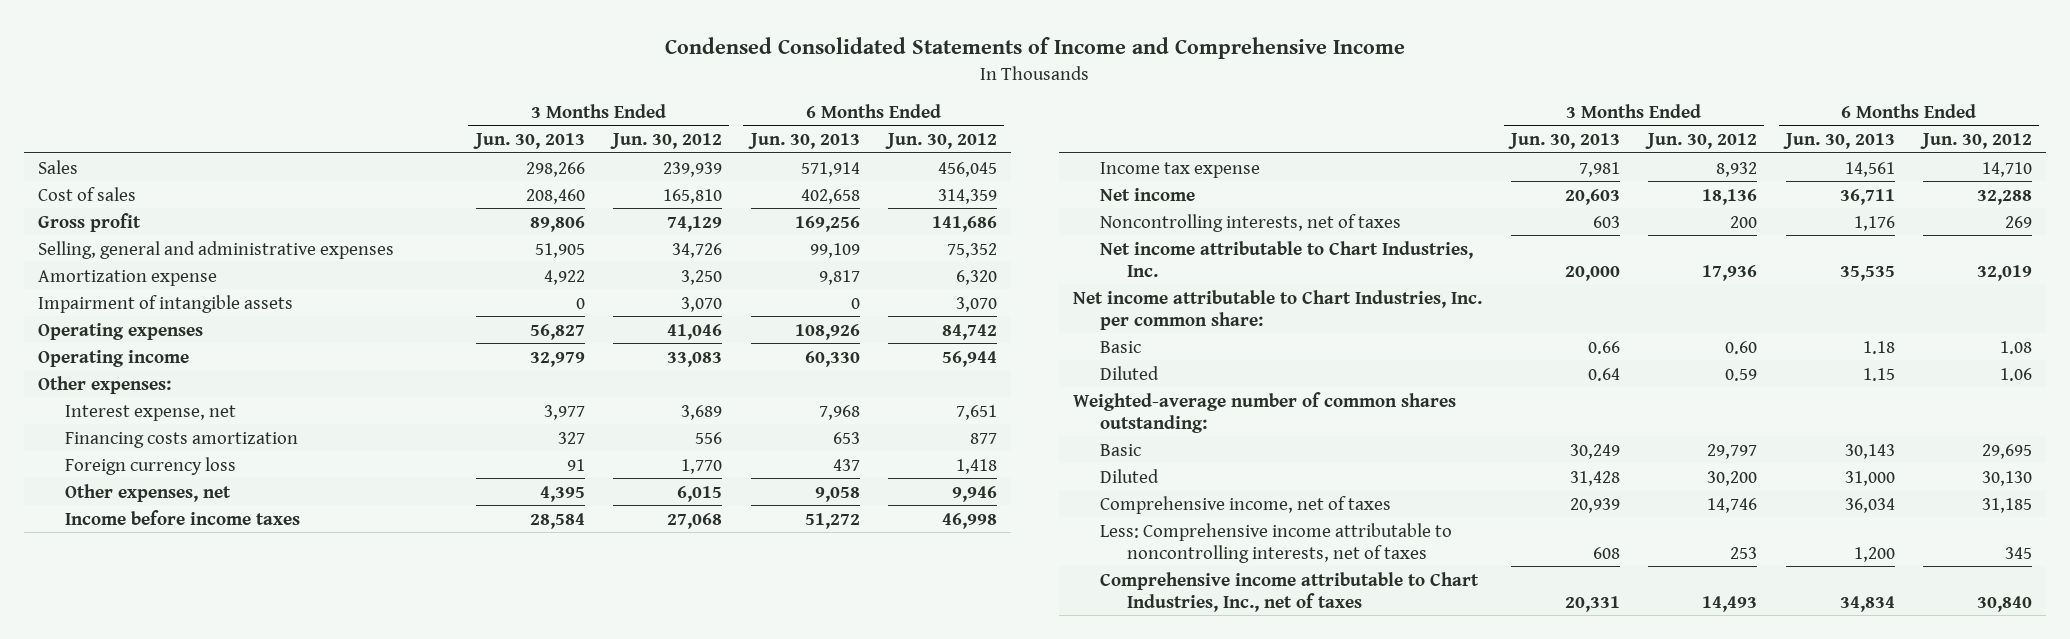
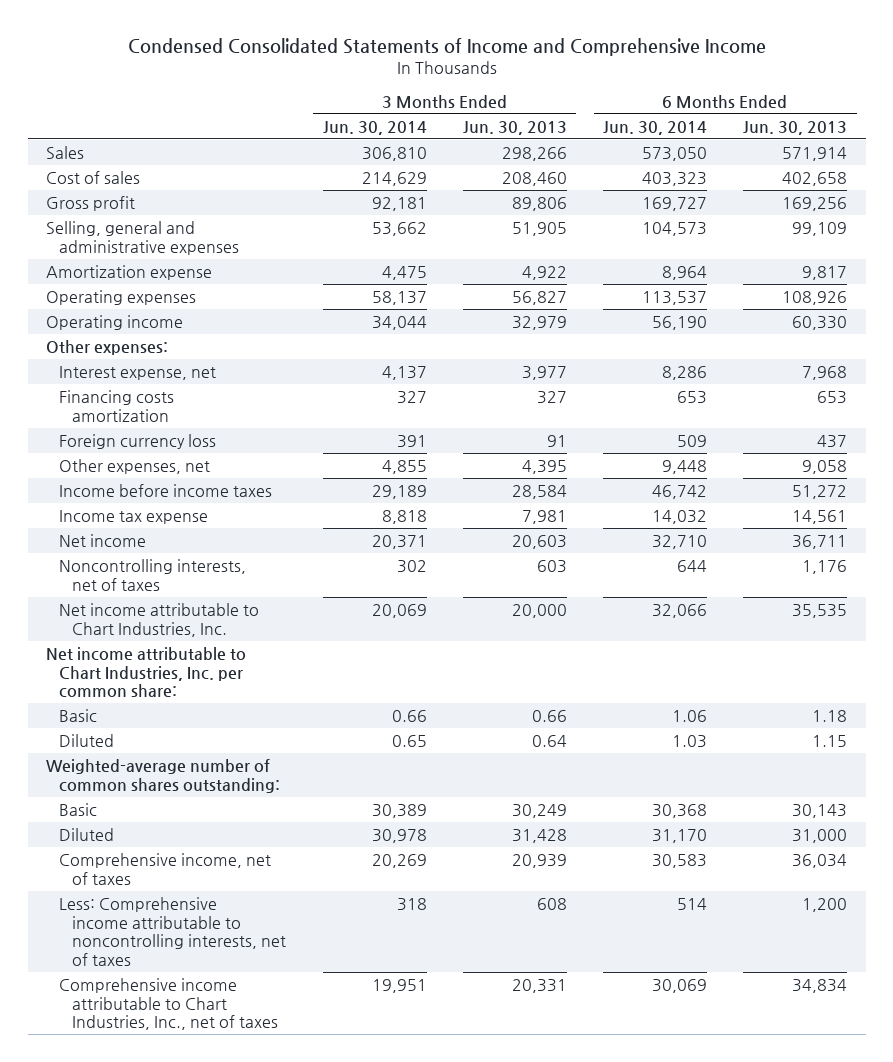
- | 3 Months Ended Jun. 30, 2013 | 3 Months Ended Jun. 30, 2012 | 6 Months Ended Jun. 30, 2013 | 6 Months Ended Jun. 30, 2012
+ | 3 Months Ended Jun. 30, 2014 | 3 Months Ended Jun. 30, 2013 | 6 Months Ended Jun. 30, 2014 | 6 Months Ended Jun. 30, 2013
- Impairment of intangible assets | 0 | 3,070 | 0 | 3,070

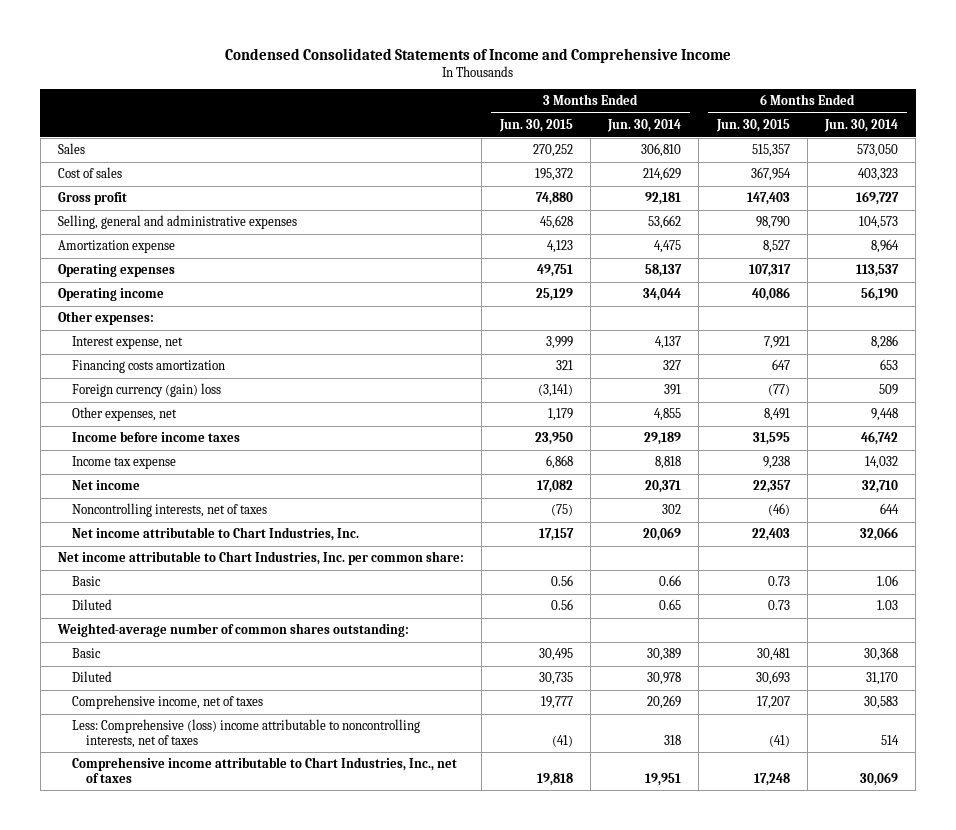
- | 3 Months Ended Jun. 30, 2014 | 3 Months Ended Jun. 30, 2013 | 6 Months Ended Jun. 30, 2014 | 6 Months Ended Jun. 30, 2013
+ | 3 Months Ended Jun. 30, 2015 | 3 Months Ended Jun. 30, 2014 | 6 Months Ended Jun. 30, 2015 | 6 Months Ended Jun. 30, 2014
- Foreign currency loss | 391 | 91 | 509 | 437
+ Foreign currency (gain) loss | (3,141) | 391 | (77) | 509
- Less: Comprehensive income attributable to noncontrolling interests, net of taxes | 318 | 608 | 514 | 1,200
+ Less: Comprehensive (loss) income attributable to noncontrolling interests, net of taxes | (41) | 318 | (41) | 514

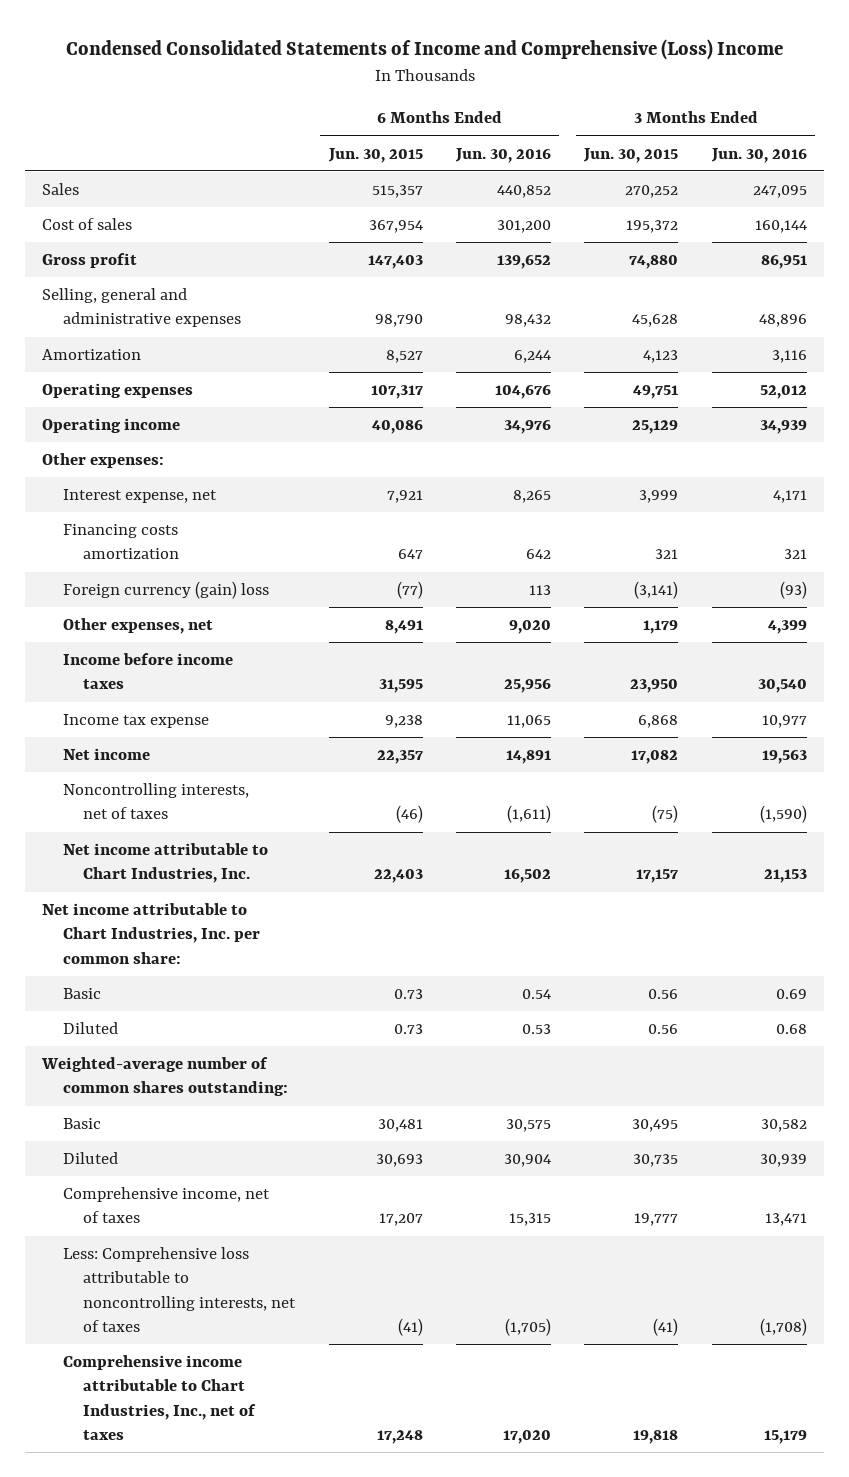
- Condensed Consolidated Statements of Income and Comprehensive Income
+ Condensed Consolidated Statements of Income and Comprehensive (Loss) Income
- | 3 Months Ended Jun. 30, 2015 | 3 Months Ended Jun. 30, 2014 | 6 Months Ended Jun. 30, 2015 | 6 Months Ended Jun. 30, 2014
+ | 6 Months Ended Jun. 30, 2015 | 6 Months Ended Jun. 30, 2016 | 3 Months Ended Jun. 30, 2015 | 3 Months Ended Jun. 30, 2016
- Amortization expense | 4,123 | 4,475 | 8,527 | 8,964
+ Amortization | 8,527 | 6,244 | 4,123 | 3,116
- Less: Comprehensive (loss) income attributable to noncontrolling interests, net of taxes | (41) | 318 | (41) | 514
+ Less: Comprehensive loss attributable to noncontrolling interests, net of taxes | (41) | (1,705) | (41) | (1,708)

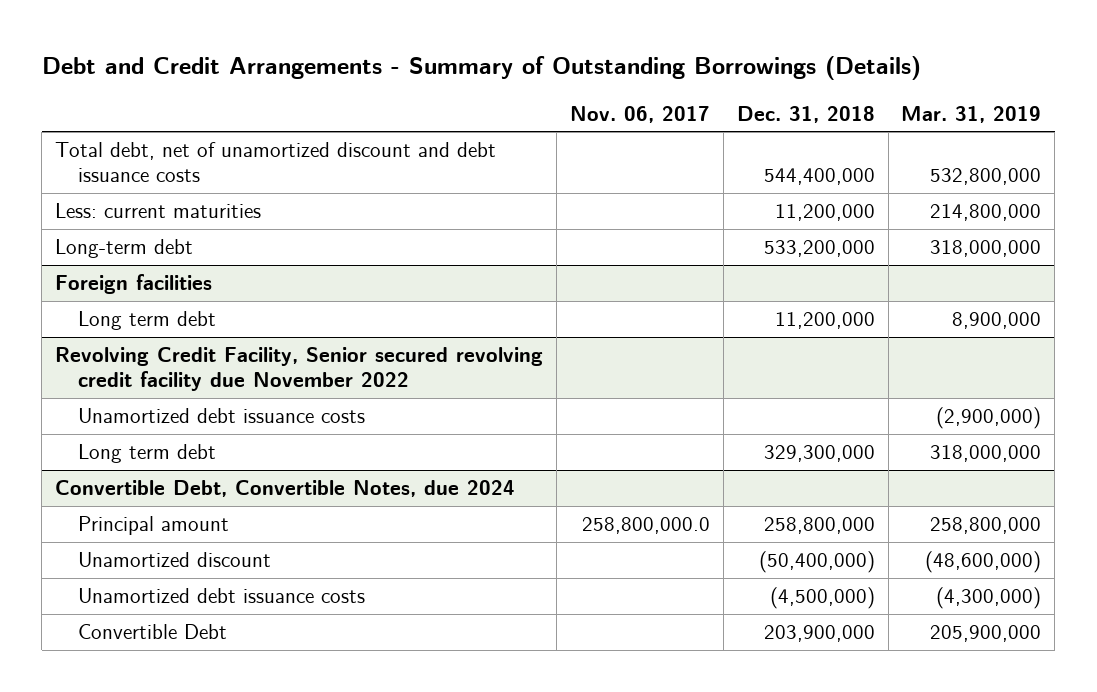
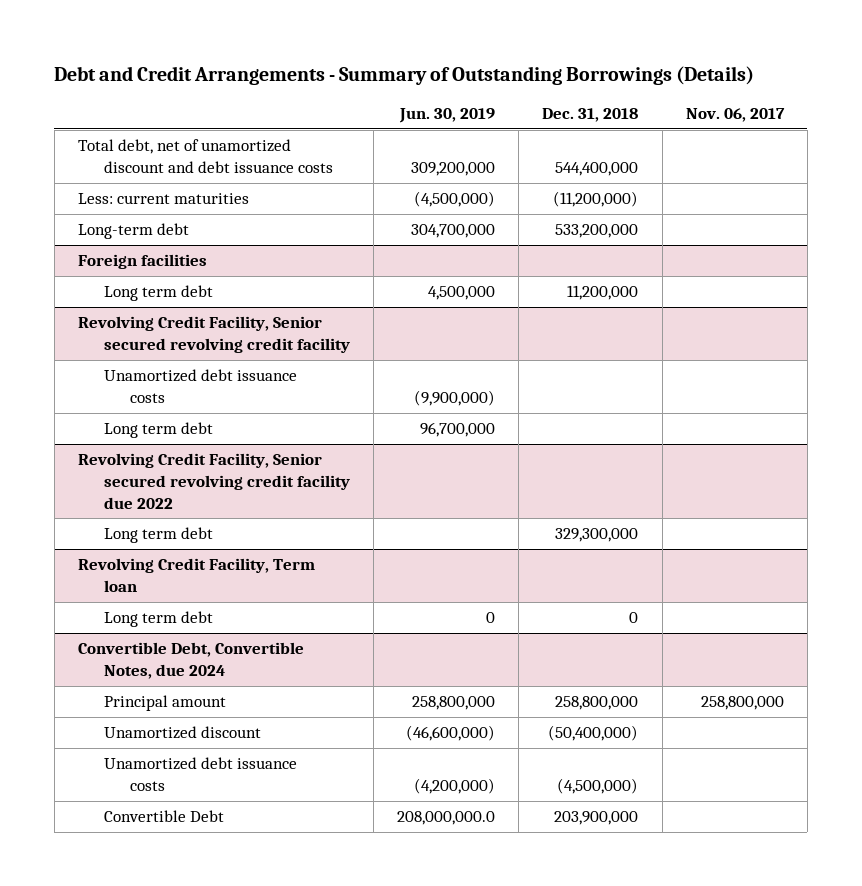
- | Nov. 06, 2017 | Dec. 31, 2018 | Mar. 31, 2019
+ | Jun. 30, 2019 | Dec. 31, 2018 | Nov. 06, 2017
- Less: current maturities | | 11,200,000 | 214,800,000
+ Less: current maturities | (4,500,000) | (11,200,000) |
- Revolving Credit Facility, Senior secured revolving credit facility due November 2022
+ Revolving Credit Facility, Senior secured revolving credit facility
+ Long term debt | 96,700,000 | |
+ Revolving Credit Facility, Senior secured revolving credit facility due 2022
+ Revolving Credit Facility, Term loan
+ Long term debt | 0 | 0 |
@ Convertible Debt, Convertible Notes, due 2024
- Principal amount | 258,800,000.0 | 258,800,000 | 258,800,000
+ Principal amount | 258,800,000 | 258,800,000 | 258,800,000

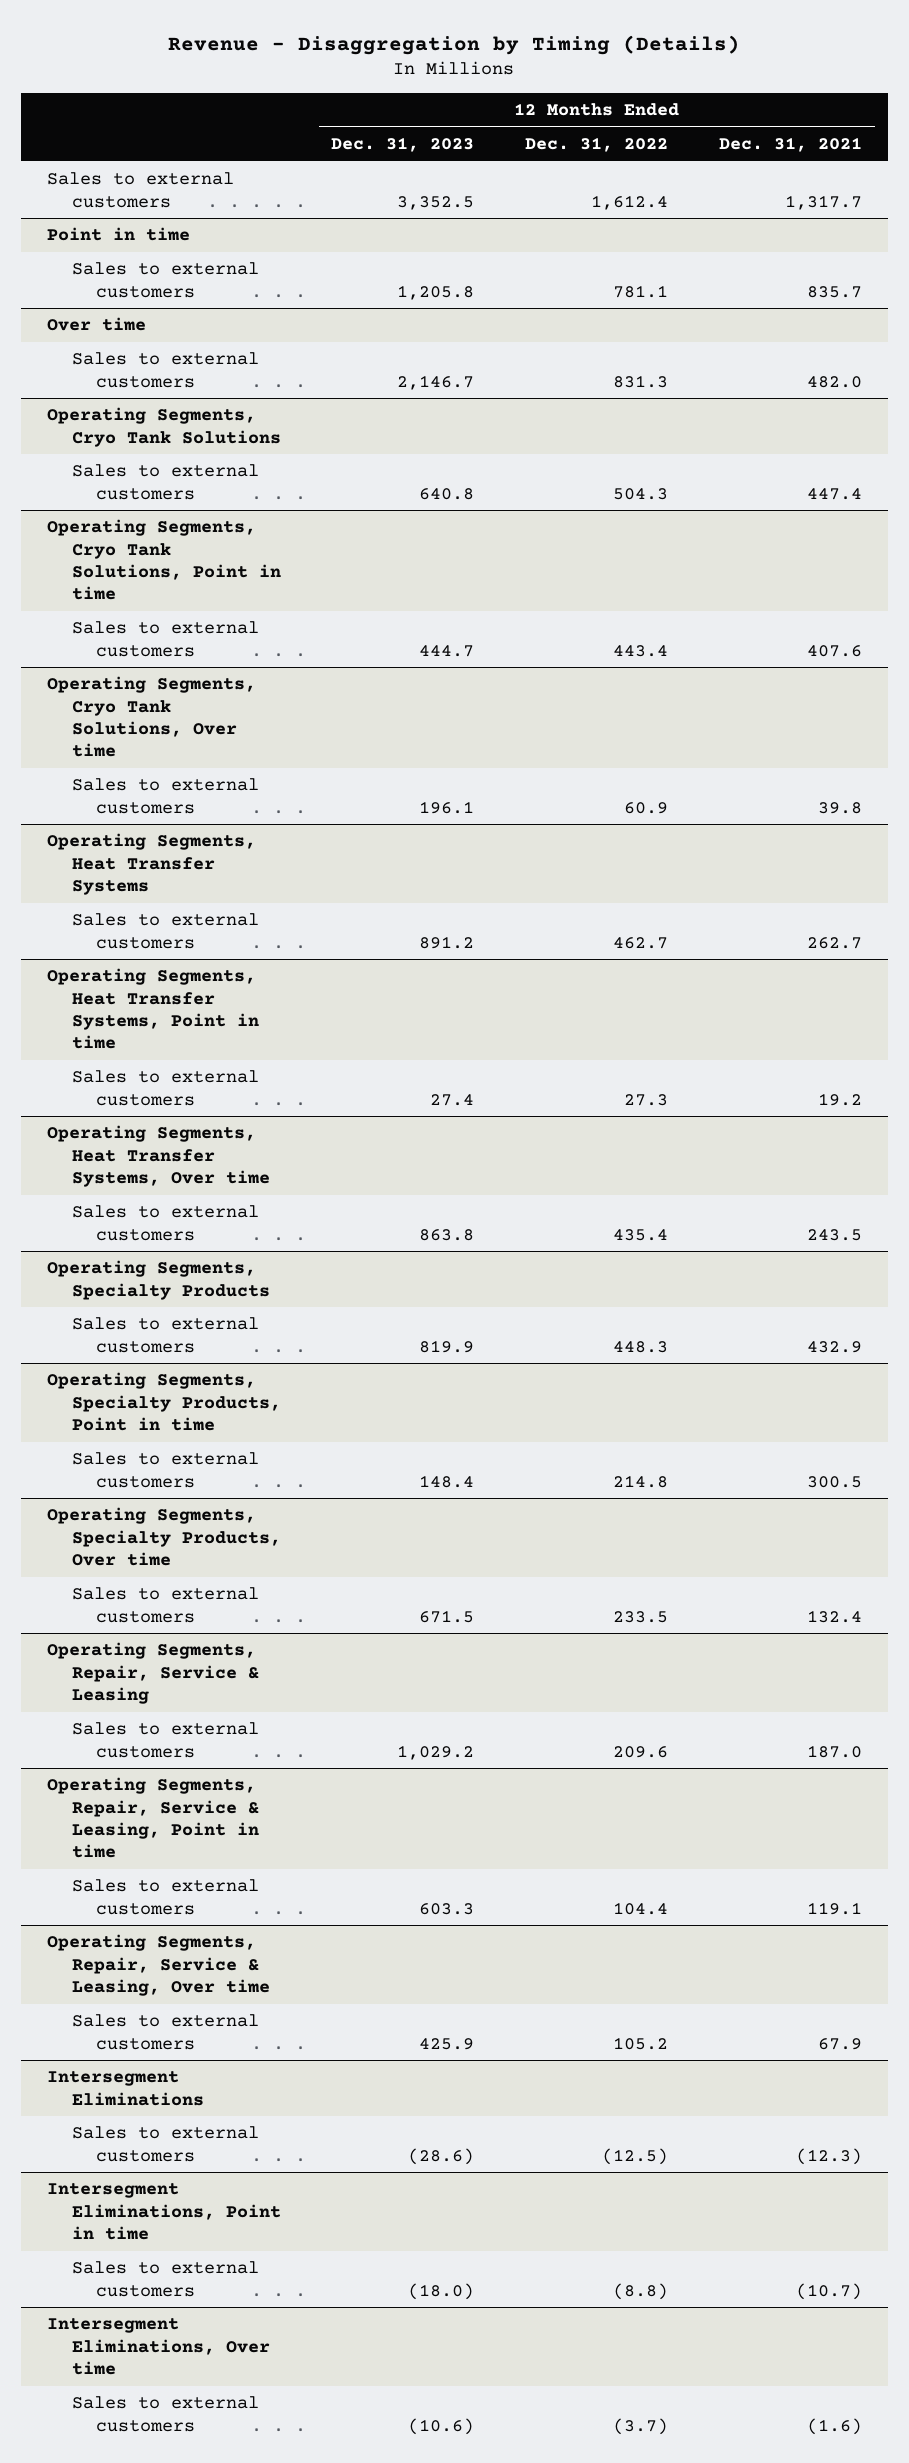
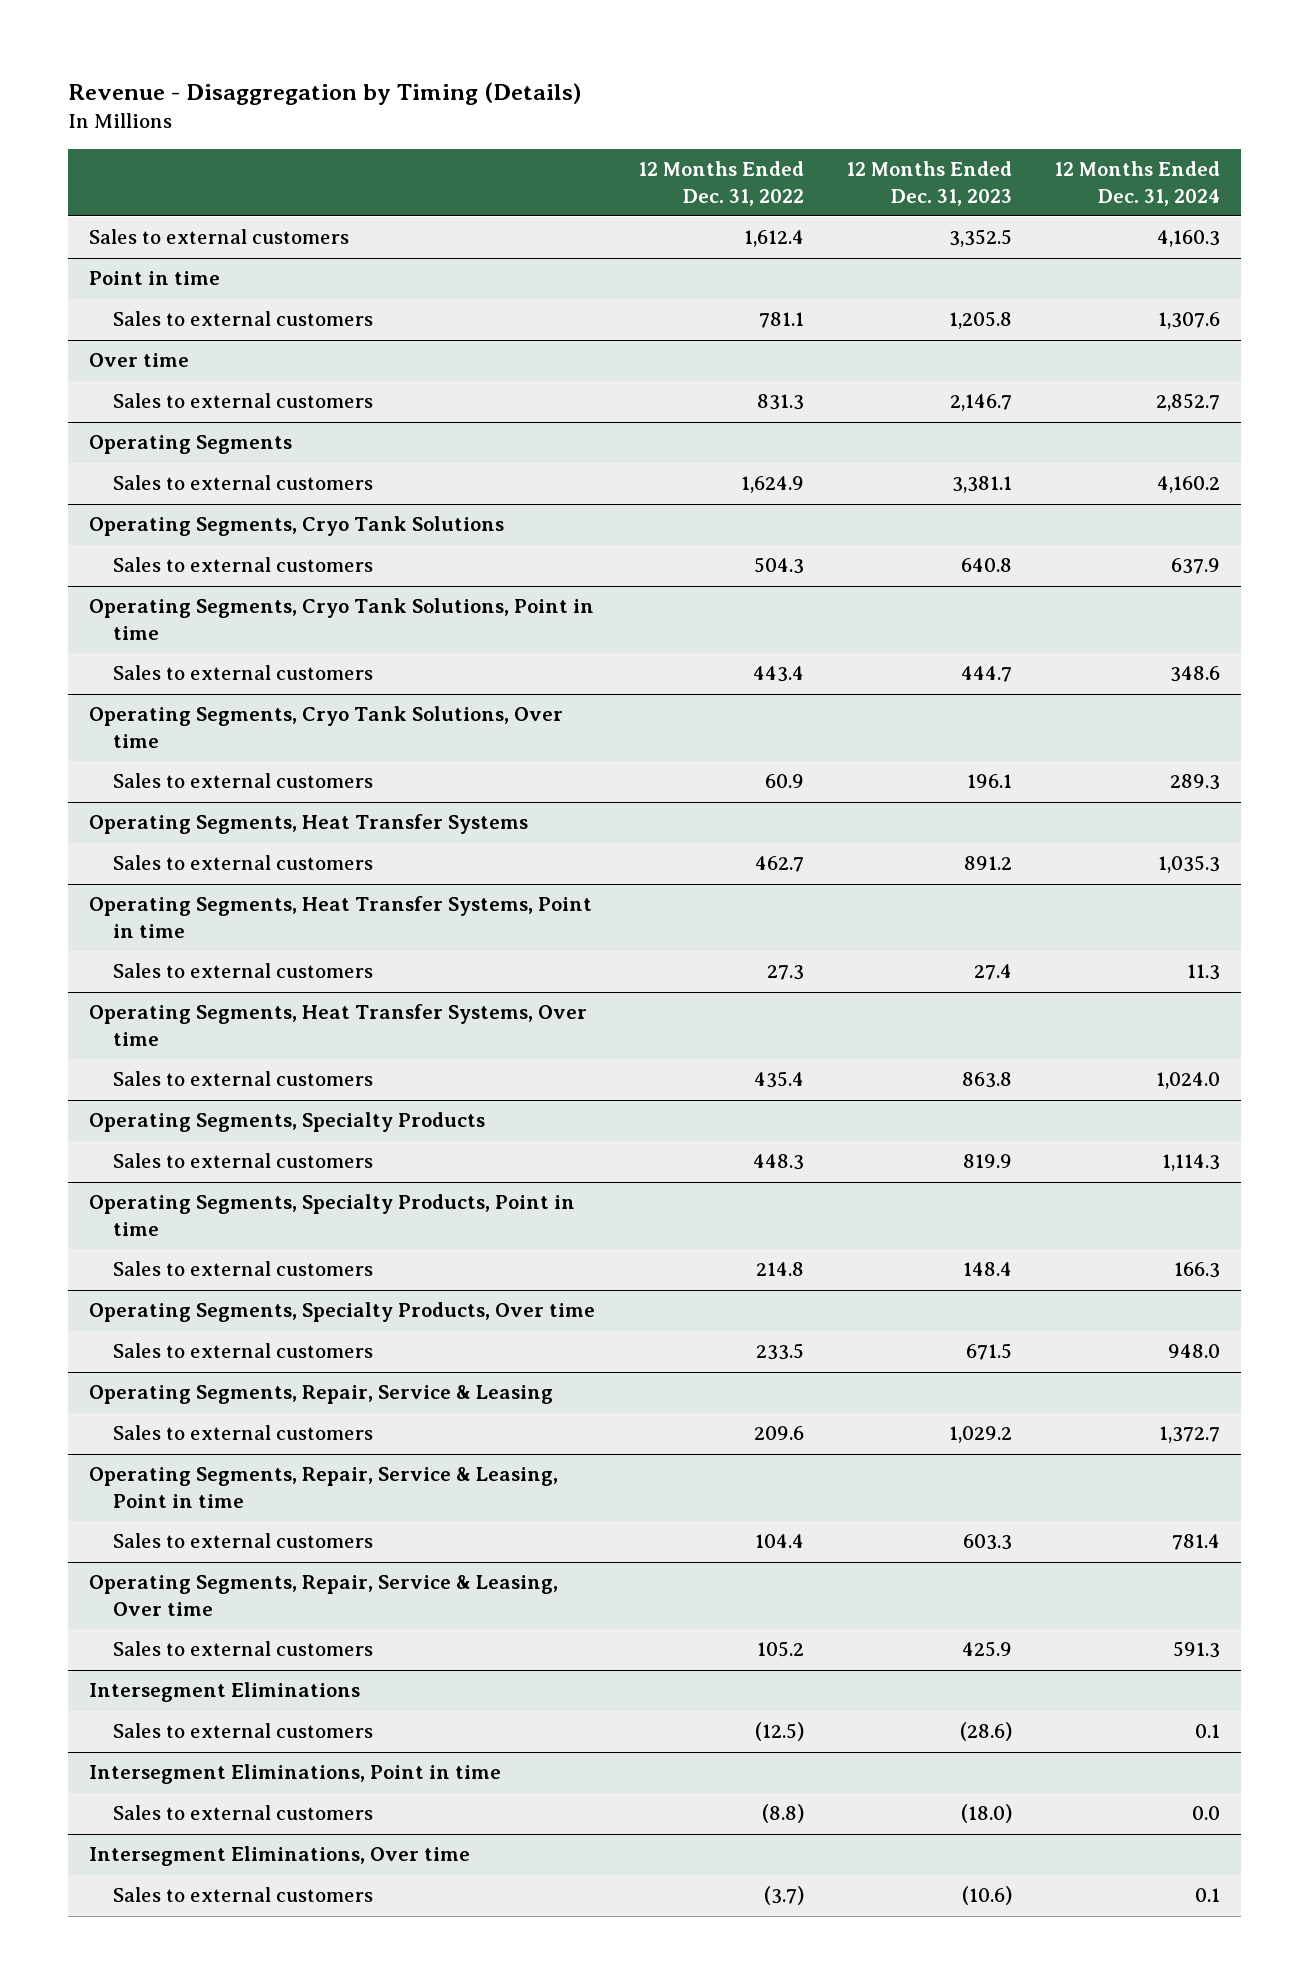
- | 12 Months Ended Dec. 31, 2023 | 12 Months Ended Dec. 31, 2022 | 12 Months Ended Dec. 31, 2021
+ | 12 Months Ended Dec. 31, 2022 | 12 Months Ended Dec. 31, 2023 | 12 Months Ended Dec. 31, 2024
+ Operating Segments
+ Sales to external customers | 1,624.9 | 3,381.1 | 4,160.2

